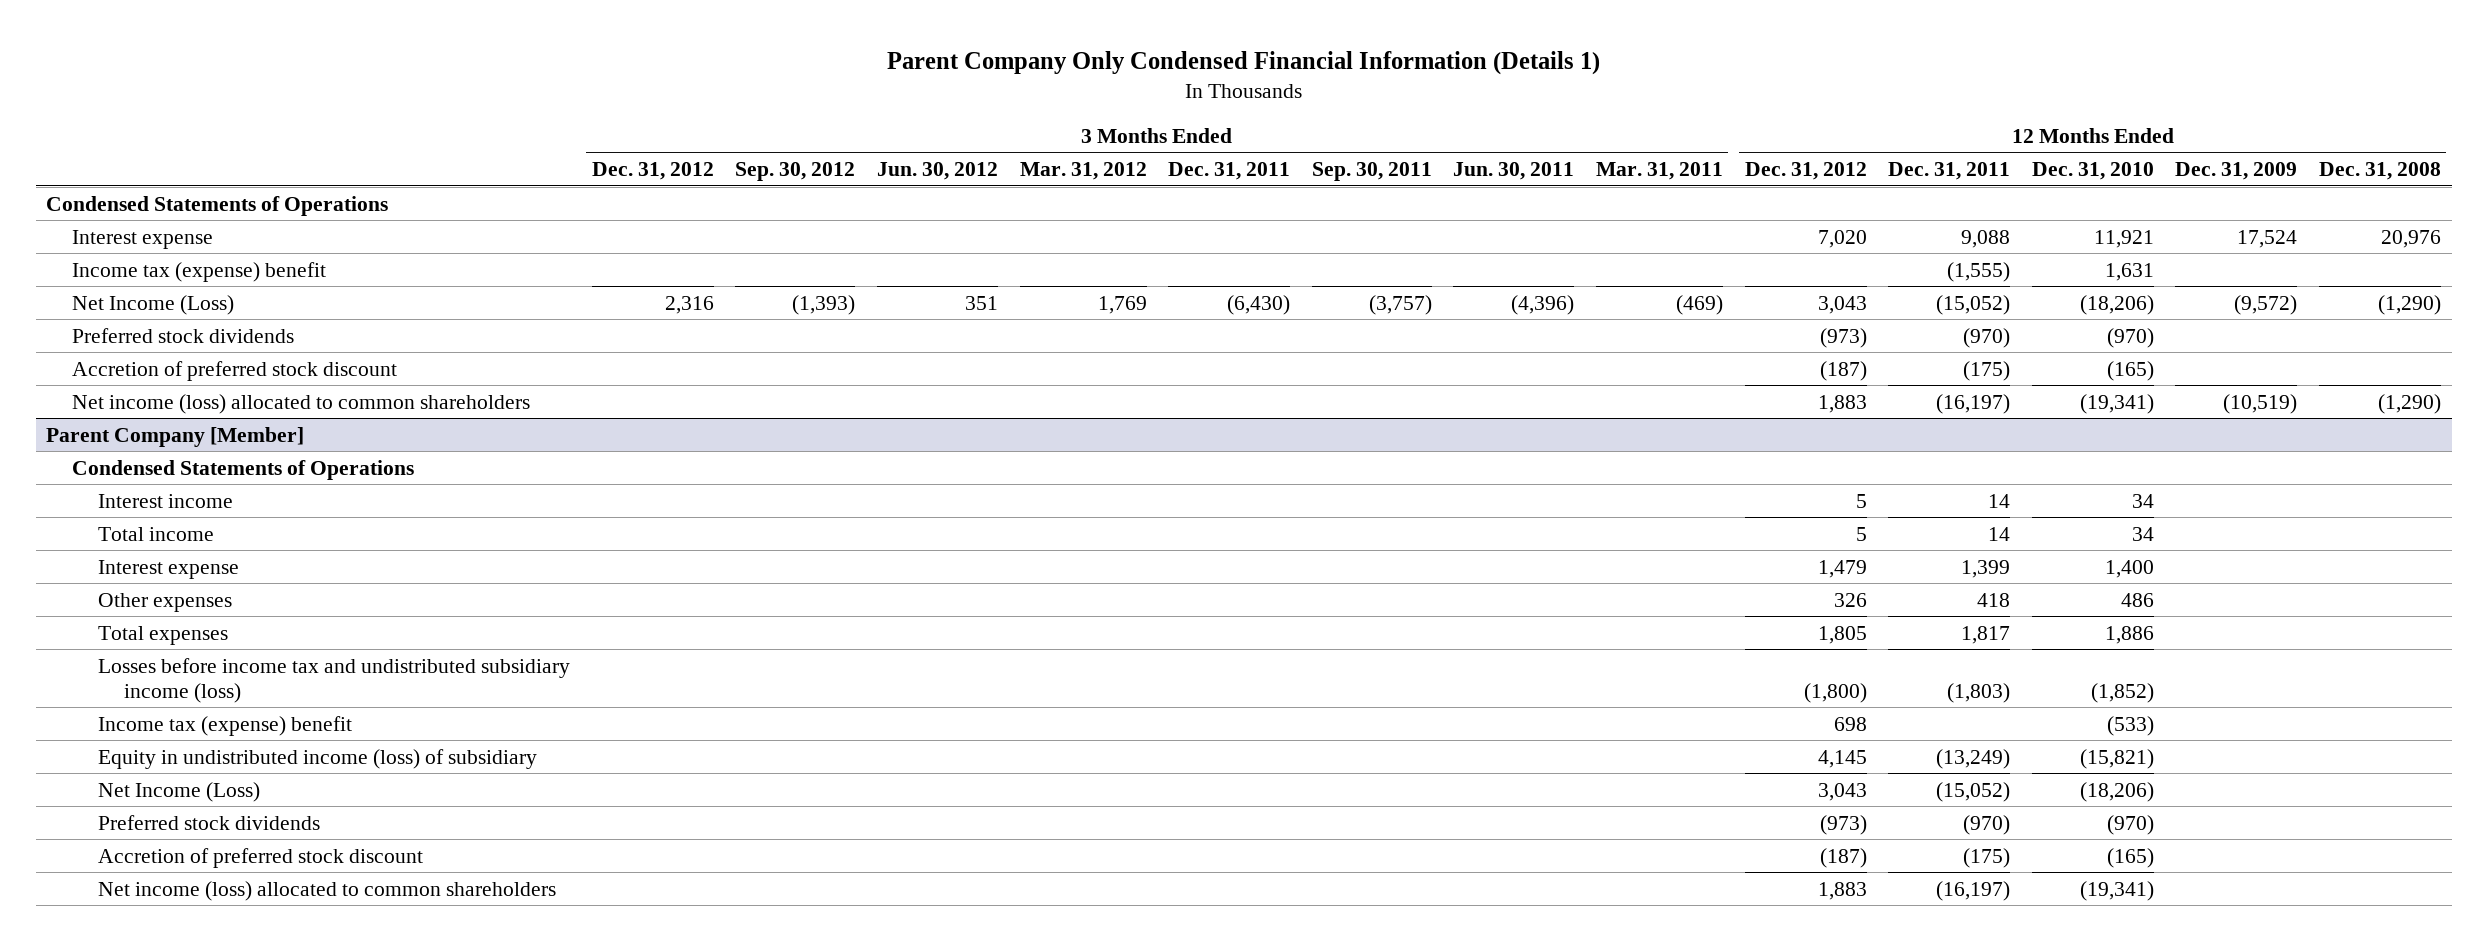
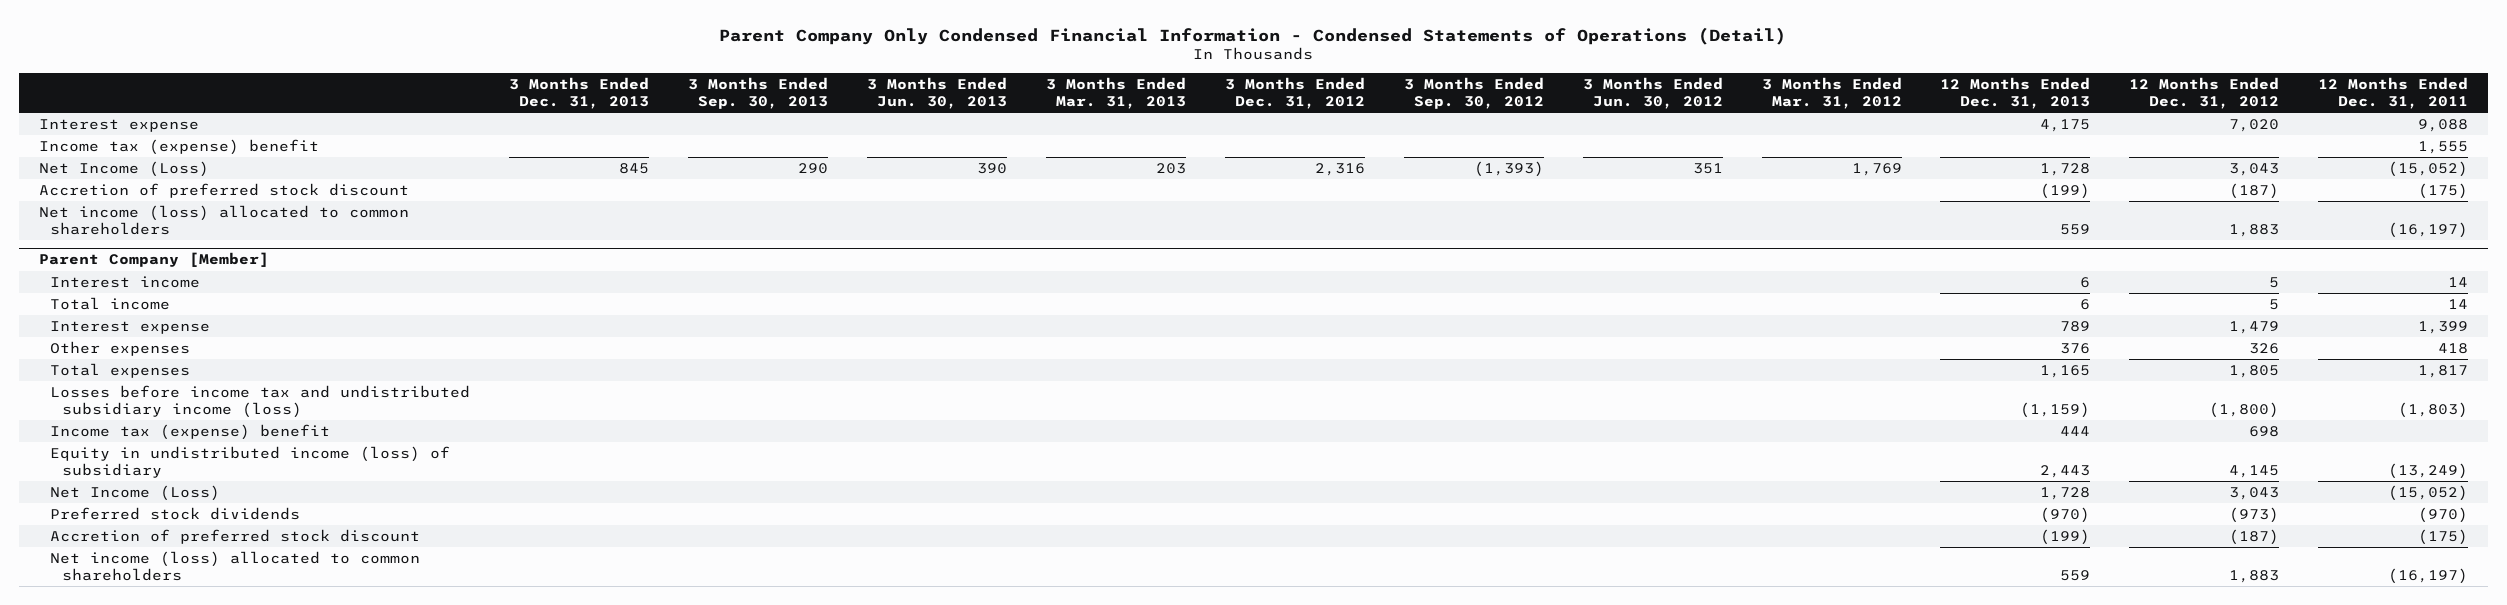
- Parent Company Only Condensed Financial Information (Details 1)
+ Parent Company Only Condensed Financial Information - Condensed Statements of Operations (Detail)
- | 3 Months Ended Dec. 31, 2012 | 3 Months Ended Sep. 30, 2012 | 3 Months Ended Jun. 30, 2012 | 3 Months Ended Mar. 31, 2012 | 3 Months Ended Dec. 31, 2011 | 3 Months Ended Sep. 30, 2011 | 3 Months Ended Jun. 30, 2011 | 3 Months Ended Mar. 31, 2011 | 12 Months Ended Dec. 31, 2012 | 12 Months Ended Dec. 31, 2011 | 12 Months Ended Dec. 31, 2010 | 12 Months Ended Dec. 31, 2009 | 12 Months Ended Dec. 31, 2008
+ | 3 Months Ended Dec. 31, 2013 | 3 Months Ended Sep. 30, 2013 | 3 Months Ended Jun. 30, 2013 | 3 Months Ended Mar. 31, 2013 | 3 Months Ended Dec. 31, 2012 | 3 Months Ended Sep. 30, 2012 | 3 Months Ended Jun. 30, 2012 | 3 Months Ended Mar. 31, 2012 | 12 Months Ended Dec. 31, 2013 | 12 Months Ended Dec. 31, 2012 | 12 Months Ended Dec. 31, 2011
- Condensed Statements of Operations
- Income tax (expense) benefit | | | | | | | | | | (1,555) | 1,631 | |
+ Income tax (expense) benefit | | | | | | | | | | | 1,555
- Preferred stock dividends | | | | | | | | | (973) | (970) | (970) | |
@ Parent Company [Member]
- Condensed Statements of Operations

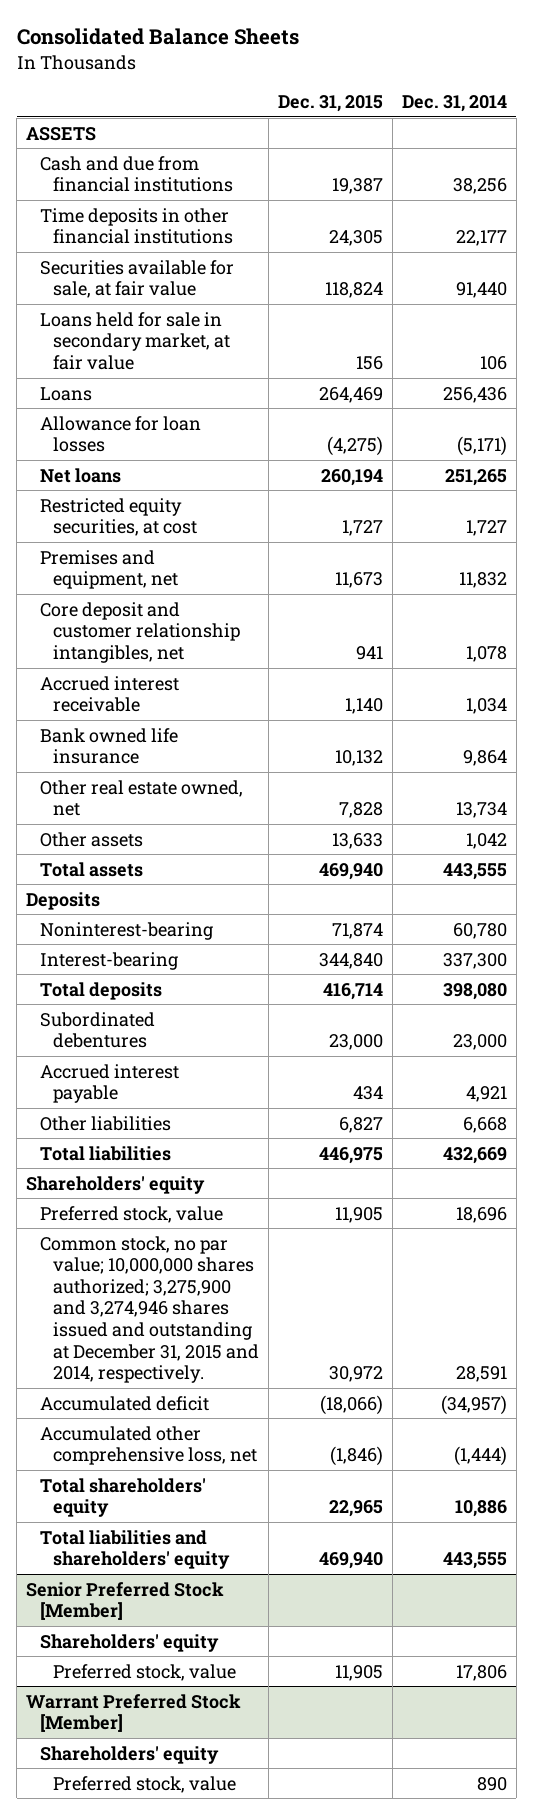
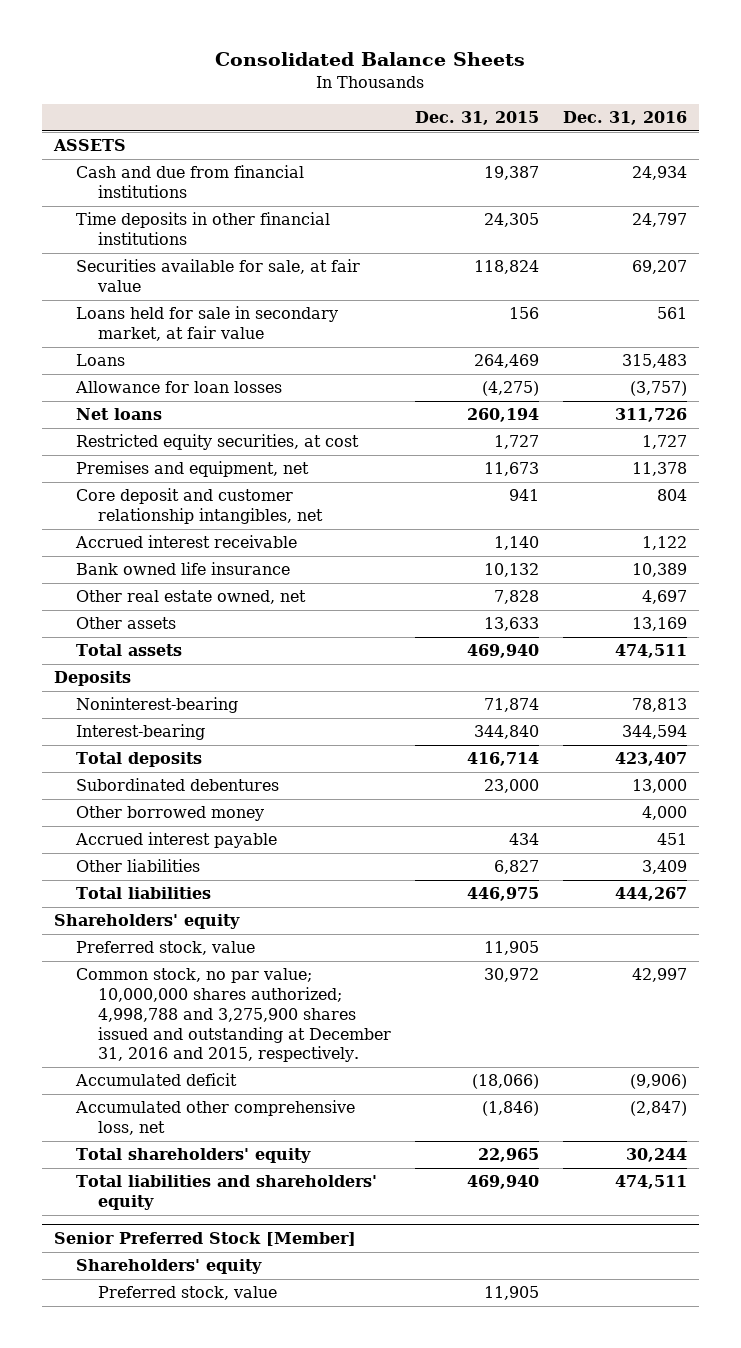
- | Dec. 31, 2015 | Dec. 31, 2014
+ | Dec. 31, 2015 | Dec. 31, 2016
+ Other borrowed money | | 4,000
- Common stock, no par value; 10,000,000 shares authorized; 3,275,900 and 3,274,946 shares issued and outstanding at December 31, 2015 and 2014, respectively. | 30,972 | 28,591
+ Common stock, no par value; 10,000,000 shares authorized; 4,998,788 and 3,275,900 shares issued and outstanding at December 31, 2016 and 2015, respectively. | 30,972 | 42,997
- Warrant Preferred Stock [Member]
- Shareholders' equity
- Preferred stock, value | | 890

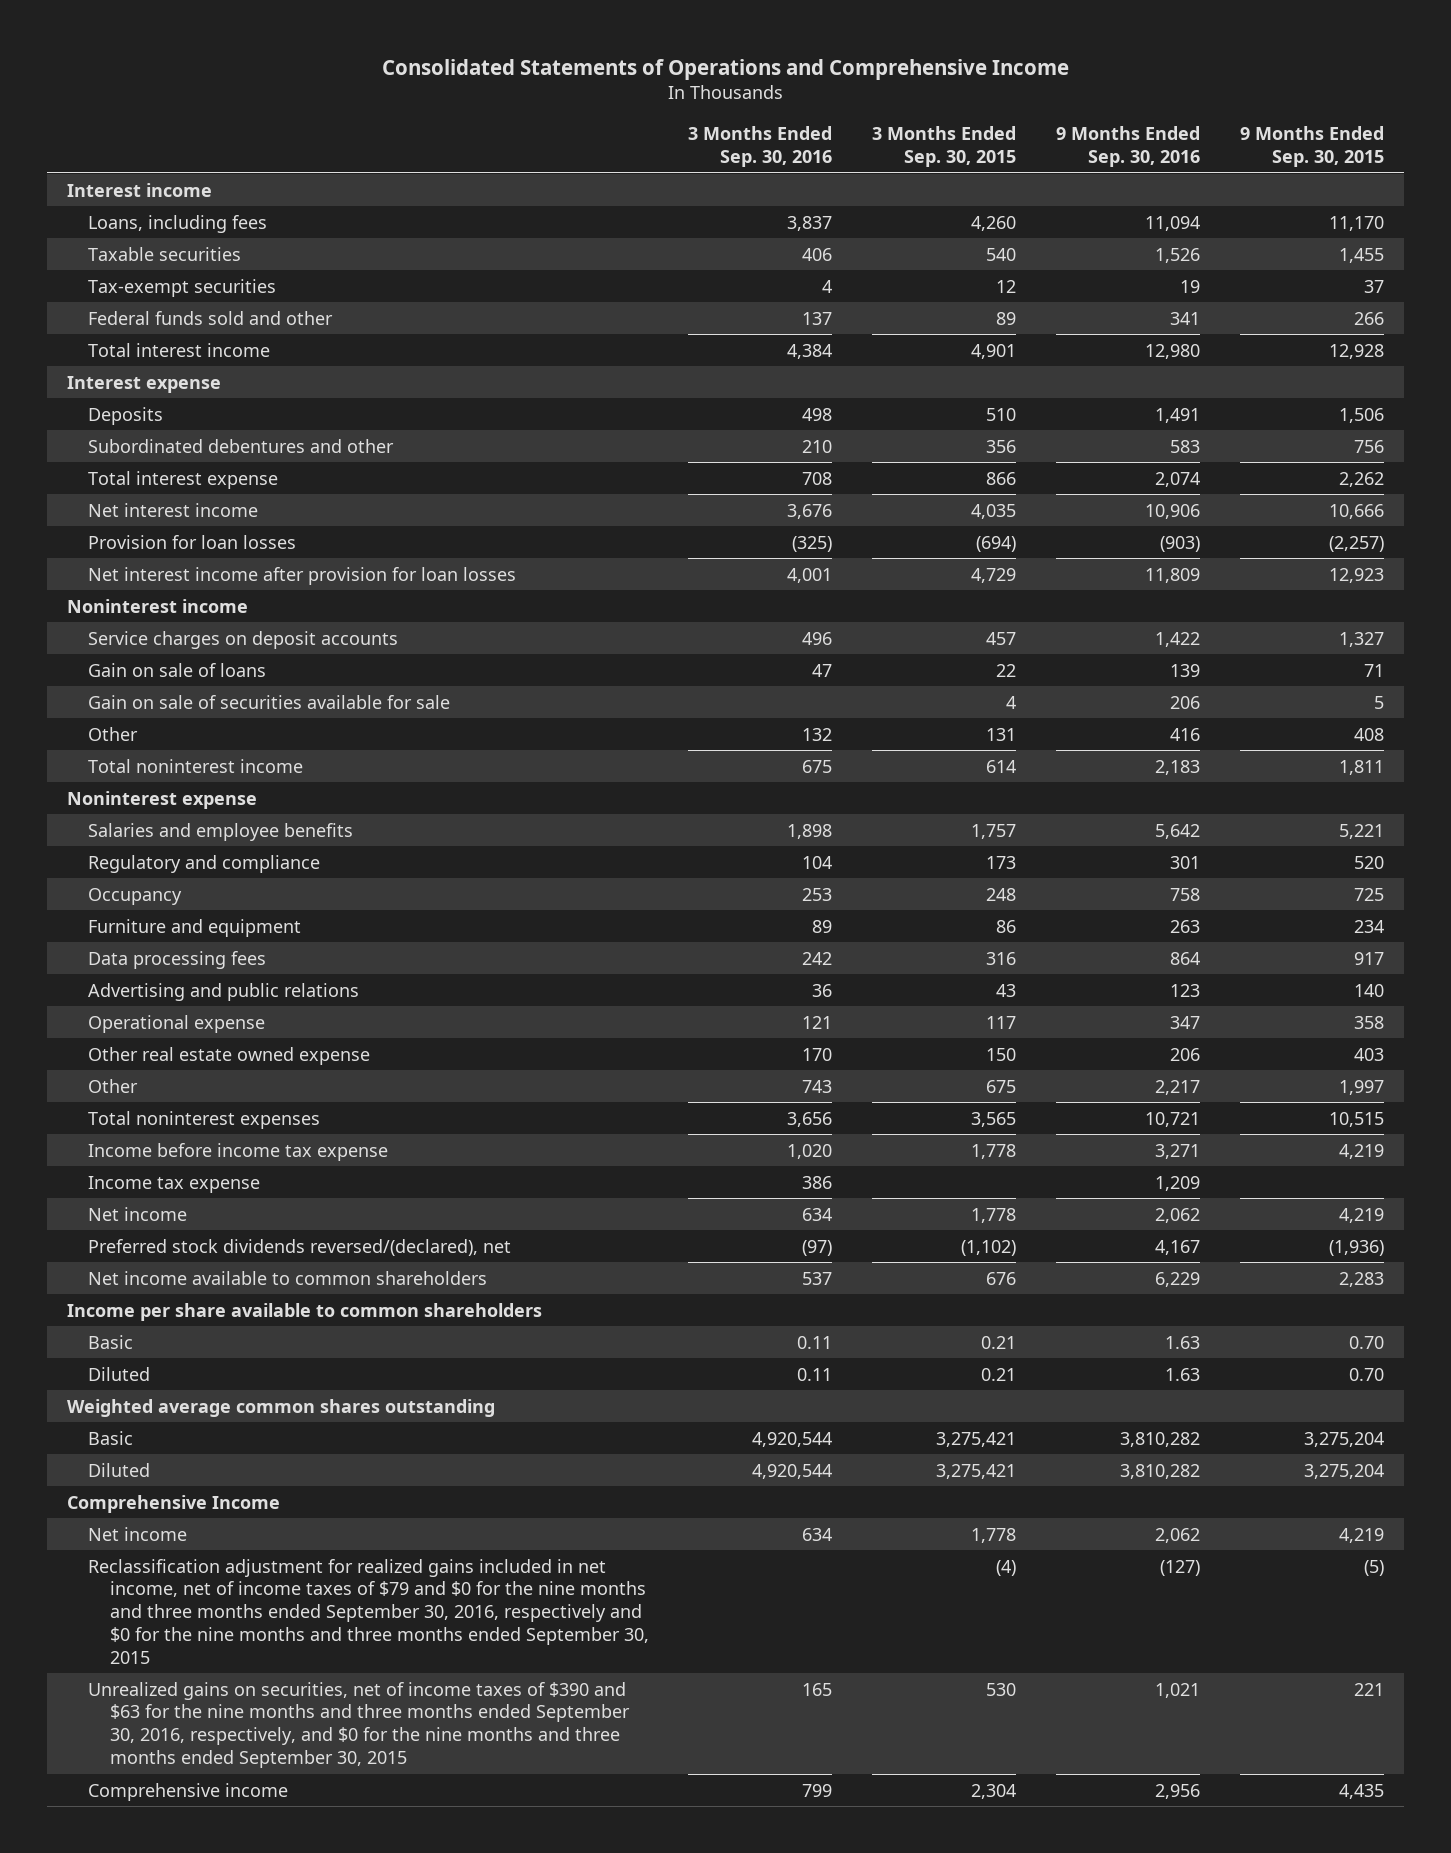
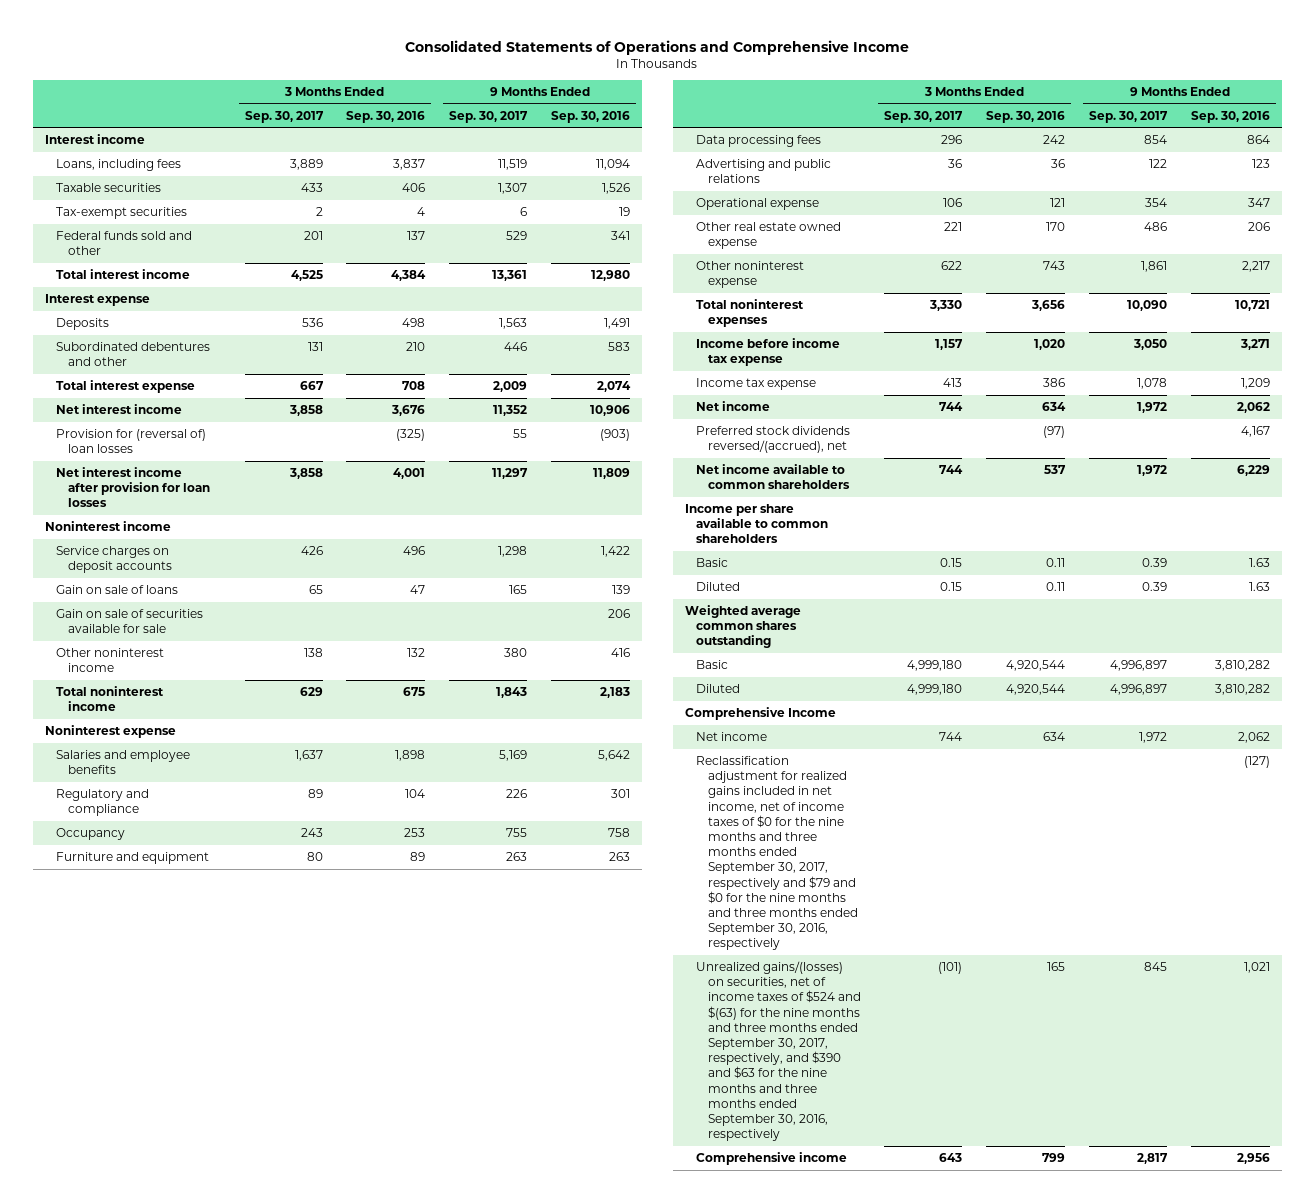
- | 3 Months Ended Sep. 30, 2016 | 3 Months Ended Sep. 30, 2015 | 9 Months Ended Sep. 30, 2016 | 9 Months Ended Sep. 30, 2015
+ | 3 Months Ended Sep. 30, 2017 | 3 Months Ended Sep. 30, 2016 | 9 Months Ended Sep. 30, 2017 | 9 Months Ended Sep. 30, 2016
- Provision for loan losses | (325) | (694) | (903) | (2,257)
+ Provision for (reversal of) loan losses | | (325) | 55 | (903)
- Other | 132 | 131 | 416 | 408
+ Other noninterest income | 138 | 132 | 380 | 416
- Other | 743 | 675 | 2,217 | 1,997
+ Other noninterest expense | 622 | 743 | 1,861 | 2,217
- Preferred stock dividends reversed/(declared), net | (97) | (1,102) | 4,167 | (1,936)
+ Preferred stock dividends reversed/(accrued), net | | (97) | | 4,167
- Reclassification adjustment for realized gains included in net income, net of income taxes of $79 and $0 for the nine months and three months ended September 30, 2016, respectively and $0 for the nine months and three months ended September 30, 2015 | | (4) | (127) | (5)
- Unrealized gains on securities, net of income taxes of $390 and $63 for the nine months and three months ended September 30, 2016, respectively, and $0 for the nine months and three months ended September 30, 2015 | 165 | 530 | 1,021 | 221
+ Reclassification adjustment for realized gains included in net income, net of income taxes of $0 for the nine months and three months ended September 30, 2017, respectively and $79 and $0 for the nine months and three months ended September 30, 2016, respectively | | | | (127)
+ Unrealized gains/(losses) on securities, net of income taxes of $524 and $(63) for the nine months and three months ended September 30, 2017, respectively, and $390 and $63 for the nine months and three months ended September 30, 2016, respectively | (101) | 165 | 845 | 1,021

